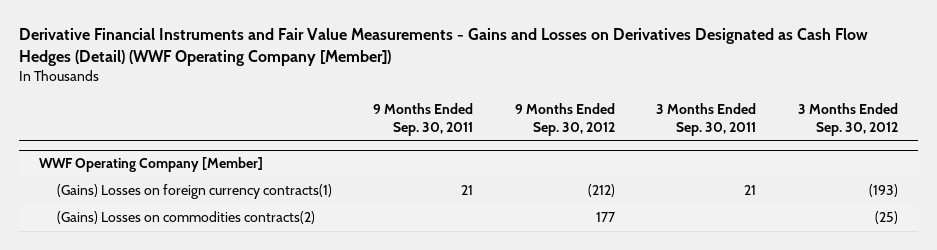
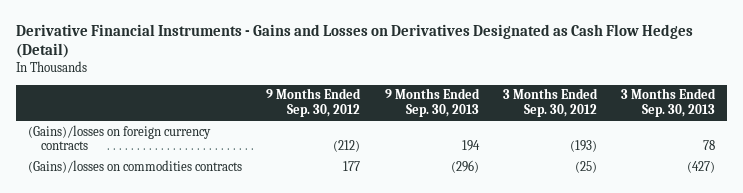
- Derivative Financial Instruments and Fair Value Measurements - Gains and Losses on Derivatives Designated as Cash Flow Hedges (Detail) (WWF Operating Company [Member])
+ Derivative Financial Instruments - Gains and Losses on Derivatives Designated as Cash Flow Hedges (Detail)
- | 9 Months Ended Sep. 30, 2011 | 9 Months Ended Sep. 30, 2012 | 3 Months Ended Sep. 30, 2011 | 3 Months Ended Sep. 30, 2012
+ | 9 Months Ended Sep. 30, 2012 | 9 Months Ended Sep. 30, 2013 | 3 Months Ended Sep. 30, 2012 | 3 Months Ended Sep. 30, 2013
- WWF Operating Company [Member]
- (Gains) Losses on foreign currency contracts(1) | 21 | (212) | 21 | (193)
- (Gains) Losses on commodities contracts(2) | | 177 | | (25)
+ (Gains)/losses on foreign currency contracts | (212) | 194 | (193) | 78
+ (Gains)/losses on commodities contracts | 177 | (296) | (25) | (427)

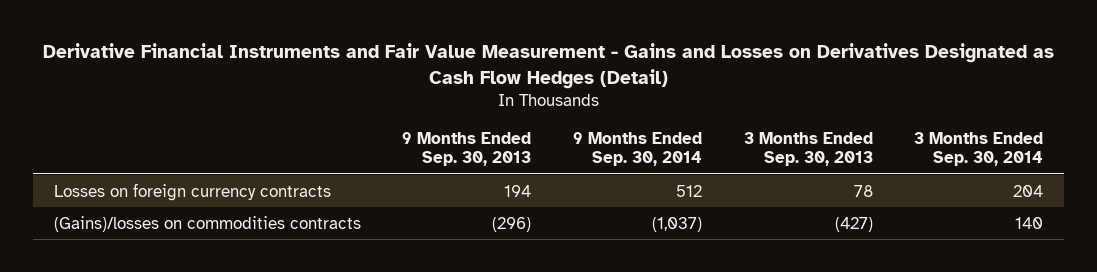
- Derivative Financial Instruments - Gains and Losses on Derivatives Designated as Cash Flow Hedges (Detail)
+ Derivative Financial Instruments and Fair Value Measurement - Gains and Losses on Derivatives Designated as Cash Flow Hedges (Detail)
- | 9 Months Ended Sep. 30, 2012 | 9 Months Ended Sep. 30, 2013 | 3 Months Ended Sep. 30, 2012 | 3 Months Ended Sep. 30, 2013
+ | 9 Months Ended Sep. 30, 2013 | 9 Months Ended Sep. 30, 2014 | 3 Months Ended Sep. 30, 2013 | 3 Months Ended Sep. 30, 2014
- (Gains)/losses on foreign currency contracts | (212) | 194 | (193) | 78
+ Losses on foreign currency contracts | 194 | 512 | 78 | 204

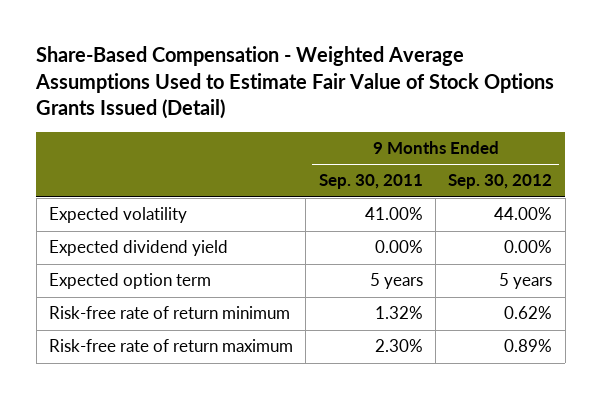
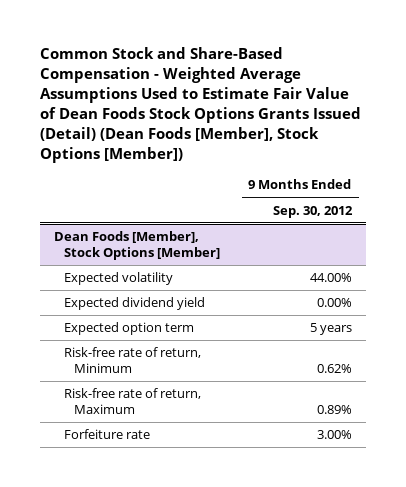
- Share-Based Compensation - Weighted Average Assumptions Used to Estimate Fair Value of Stock Options Grants Issued (Detail)
+ Common Stock and Share-Based Compensation - Weighted Average Assumptions Used to Estimate Fair Value of Dean Foods Stock Options Grants Issued (Detail) (Dean Foods [Member], Stock Options [Member])
- | 9 Months Ended Sep. 30, 2011 | 9 Months Ended Sep. 30, 2012
+ | 9 Months Ended Sep. 30, 2012
+ Dean Foods [Member], Stock Options [Member]
- Risk-free rate of return minimum | 1.32% | 0.62%
- Risk-free rate of return maximum | 2.30% | 0.89%
+ Risk-free rate of return, Minimum | 0.62%
+ Risk-free rate of return, Maximum | 0.89%
+ Forfeiture rate | 3.00%

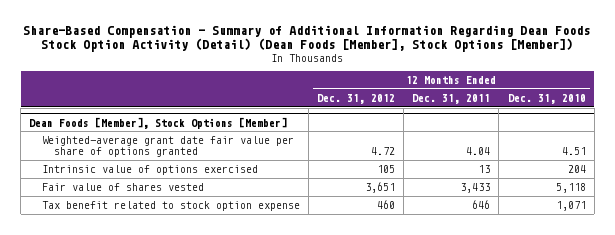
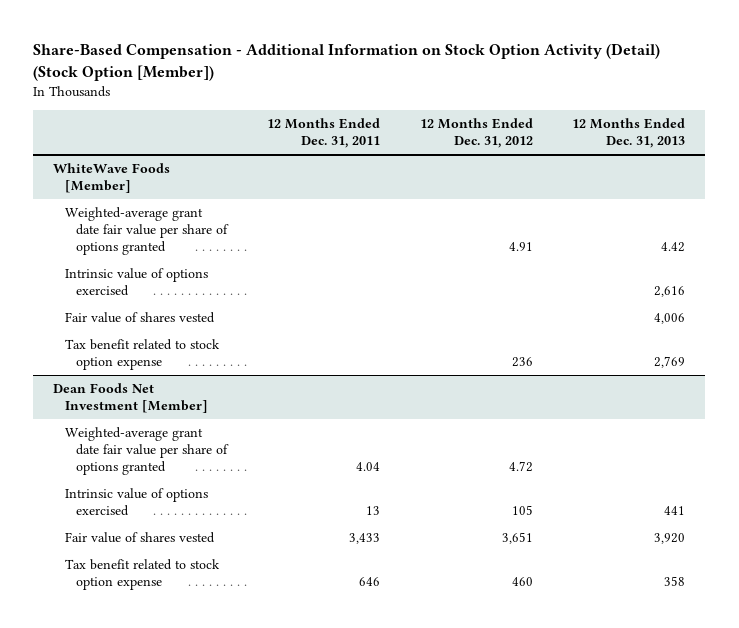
- Share-Based Compensation - Summary of Additional Information Regarding Dean Foods Stock Option Activity (Detail) (Dean Foods [Member], Stock Options [Member])
+ Share-Based Compensation - Additional Information on Stock Option Activity (Detail) (Stock Option [Member])
- | 12 Months Ended Dec. 31, 2012 | 12 Months Ended Dec. 31, 2011 | 12 Months Ended Dec. 31, 2010
+ | 12 Months Ended Dec. 31, 2011 | 12 Months Ended Dec. 31, 2012 | 12 Months Ended Dec. 31, 2013
- Dean Foods [Member], Stock Options [Member]
+ WhiteWave Foods [Member]
+ Weighted-average grant date fair value per share of options granted | | 4.91 | 4.42
+ Intrinsic value of options exercised | | | 2,616
+ Fair value of shares vested | | | 4,006
+ Tax benefit related to stock option expense | | 236 | 2,769
+ Dean Foods Net Investment [Member]

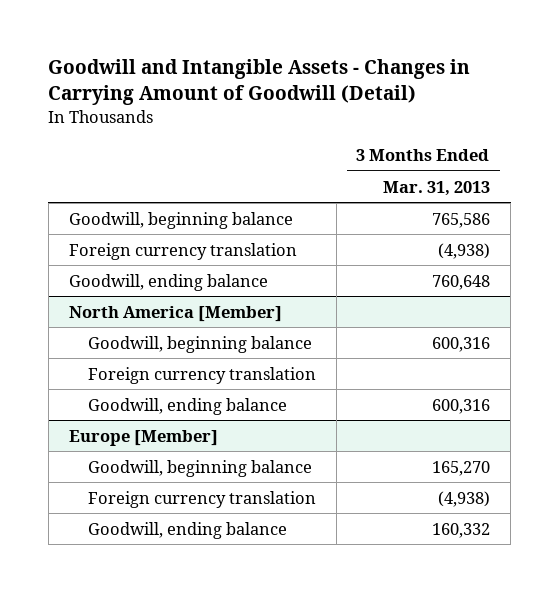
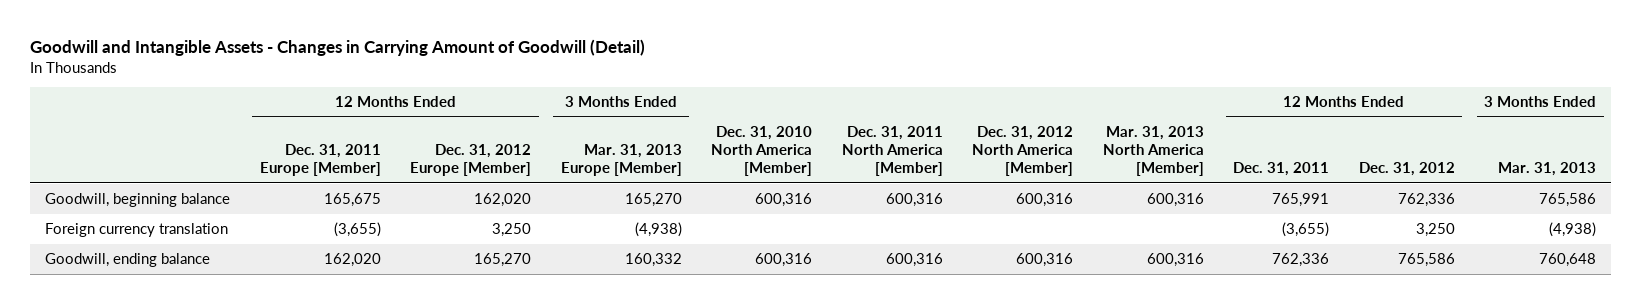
- | 3 Months Ended Mar. 31, 2013
+ | 12 Months Ended Dec. 31, 2011 Europe [Member] | 12 Months Ended Dec. 31, 2012 Europe [Member] | 3 Months Ended Mar. 31, 2013 Europe [Member] | Dec. 31, 2010 North America [Member] | Dec. 31, 2011 North America [Member] | Dec. 31, 2012 North America [Member] | Mar. 31, 2013 North America [Member] | 12 Months Ended Dec. 31, 2011 | 12 Months Ended Dec. 31, 2012 | 3 Months Ended Mar. 31, 2013
- North America [Member]
- Goodwill, beginning balance | 600,316
- Foreign currency translation
- Goodwill, ending balance | 600,316
- Europe [Member]
- Goodwill, beginning balance | 165,270
- Foreign currency translation | (4,938)
- Goodwill, ending balance | 160,332

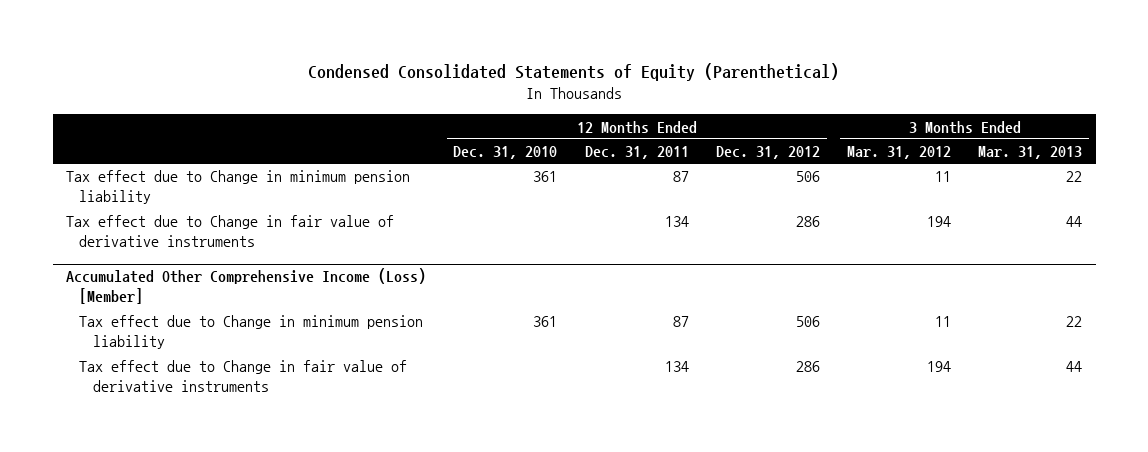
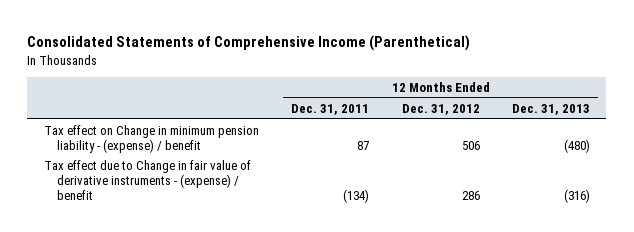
- Condensed Consolidated Statements of Equity (Parenthetical)
+ Consolidated Statements of Comprehensive Income (Parenthetical)
- | 12 Months Ended Dec. 31, 2010 | 12 Months Ended Dec. 31, 2011 | 12 Months Ended Dec. 31, 2012 | 3 Months Ended Mar. 31, 2012 | 3 Months Ended Mar. 31, 2013
+ | 12 Months Ended Dec. 31, 2011 | 12 Months Ended Dec. 31, 2012 | 12 Months Ended Dec. 31, 2013
- Tax effect due to Change in minimum pension liability | 361 | 87 | 506 | 11 | 22
- Tax effect due to Change in fair value of derivative instruments | | 134 | 286 | 194 | 44
- Accumulated Other Comprehensive Income (Loss) [Member]
- Tax effect due to Change in minimum pension liability | 361 | 87 | 506 | 11 | 22
- Tax effect due to Change in fair value of derivative instruments | | 134 | 286 | 194 | 44
+ Tax effect on Change in minimum pension liability - (expense) / benefit | 87 | 506 | (480)
+ Tax effect due to Change in fair value of derivative instruments - (expense) / benefit | (134) | 286 | (316)

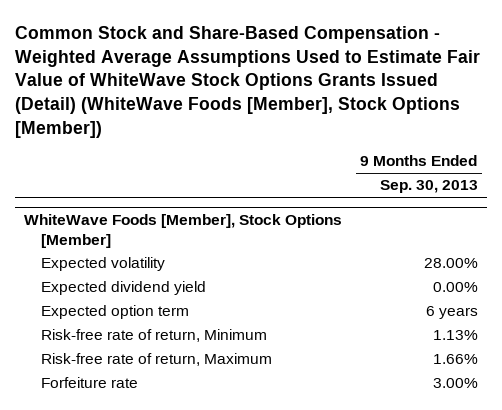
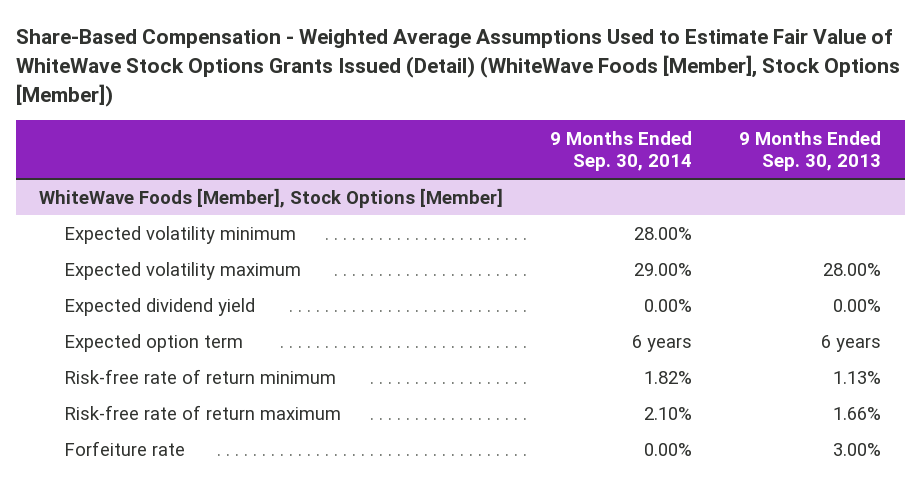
- Common Stock and Share-Based Compensation - Weighted Average Assumptions Used to Estimate Fair Value of WhiteWave Stock Options Grants Issued (Detail) (WhiteWave Foods [Member], Stock Options [Member])
+ Share-Based Compensation - Weighted Average Assumptions Used to Estimate Fair Value of WhiteWave Stock Options Grants Issued (Detail) (WhiteWave Foods [Member], Stock Options [Member])
- | 9 Months Ended Sep. 30, 2013
+ | 9 Months Ended Sep. 30, 2014 | 9 Months Ended Sep. 30, 2013
@ WhiteWave Foods [Member], Stock Options [Member]
- Expected volatility | 28.00%
+ Expected volatility minimum | 28.00% |
+ Expected volatility maximum | 29.00% | 28.00%
- Risk-free rate of return, Minimum | 1.13%
- Risk-free rate of return, Maximum | 1.66%
+ Risk-free rate of return minimum | 1.82% | 1.13%
+ Risk-free rate of return maximum | 2.10% | 1.66%

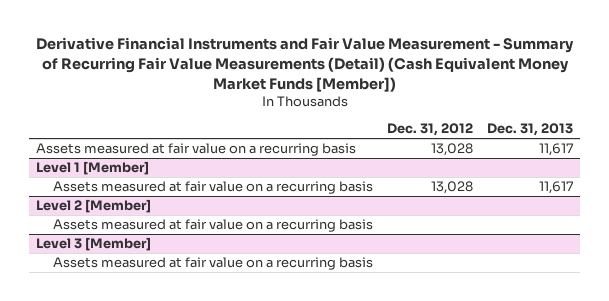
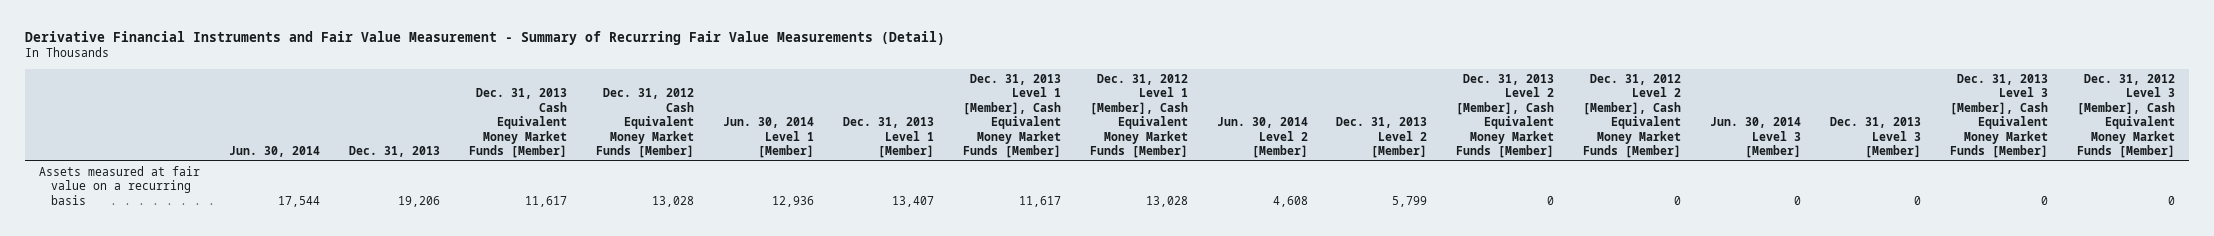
- Derivative Financial Instruments and Fair Value Measurement - Summary of Recurring Fair Value Measurements (Detail) (Cash Equivalent Money Market Funds [Member])
+ Derivative Financial Instruments and Fair Value Measurement - Summary of Recurring Fair Value Measurements (Detail)
- | Dec. 31, 2012 | Dec. 31, 2013
+ | Jun. 30, 2014 | Dec. 31, 2013 | Dec. 31, 2013 Cash Equivalent Money Market Funds [Member] | Dec. 31, 2012 Cash Equivalent Money Market Funds [Member] | Jun. 30, 2014 Level 1 [Member] | Dec. 31, 2013 Level 1 [Member] | Dec. 31, 2013 Level 1 [Member], Cash Equivalent Money Market Funds [Member] | Dec. 31, 2012 Level 1 [Member], Cash Equivalent Money Market Funds [Member] | Jun. 30, 2014 Level 2 [Member] | Dec. 31, 2013 Level 2 [Member] | Dec. 31, 2013 Level 2 [Member], Cash Equivalent Money Market Funds [Member] | Dec. 31, 2012 Level 2 [Member], Cash Equivalent Money Market Funds [Member] | Jun. 30, 2014 Level 3 [Member] | Dec. 31, 2013 Level 3 [Member] | Dec. 31, 2013 Level 3 [Member], Cash Equivalent Money Market Funds [Member] | Dec. 31, 2012 Level 3 [Member], Cash Equivalent Money Market Funds [Member]
- Assets measured at fair value on a recurring basis | 13,028 | 11,617
- Level 1 [Member]
- Assets measured at fair value on a recurring basis | 13,028 | 11,617
- Level 2 [Member]
- Assets measured at fair value on a recurring basis
- Level 3 [Member]
- Assets measured at fair value on a recurring basis
+ Assets measured at fair value on a recurring basis | 17,544 | 19,206 | 11,617 | 13,028 | 12,936 | 13,407 | 11,617 | 13,028 | 4,608 | 5,799 | 0 | 0 | 0 | 0 | 0 | 0

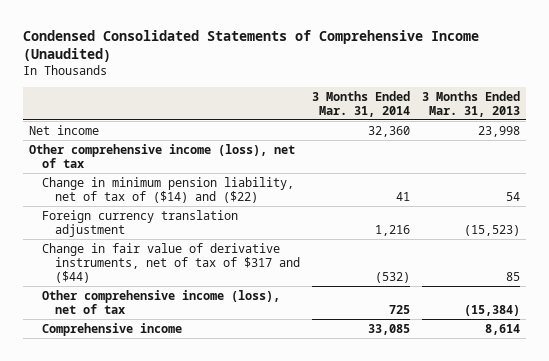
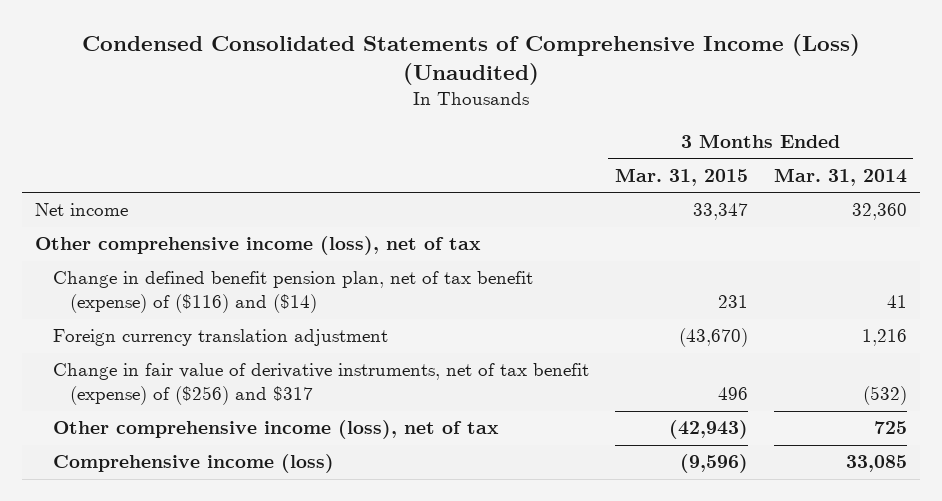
- Condensed Consolidated Statements of Comprehensive Income (Unaudited)
+ Condensed Consolidated Statements of Comprehensive Income (Loss) (Unaudited)
- | 3 Months Ended Mar. 31, 2014 | 3 Months Ended Mar. 31, 2013
+ | 3 Months Ended Mar. 31, 2015 | 3 Months Ended Mar. 31, 2014
- Change in minimum pension liability, net of tax of ($14) and ($22) | 41 | 54
+ Change in defined benefit pension plan, net of tax benefit (expense) of ($116) and ($14) | 231 | 41
- Change in fair value of derivative instruments, net of tax of $317 and ($44) | (532) | 85
+ Change in fair value of derivative instruments, net of tax benefit (expense) of ($256) and $317 | 496 | (532)
- Comprehensive income | 33,085 | 8,614
+ Comprehensive income (loss) | (9,596) | 33,085

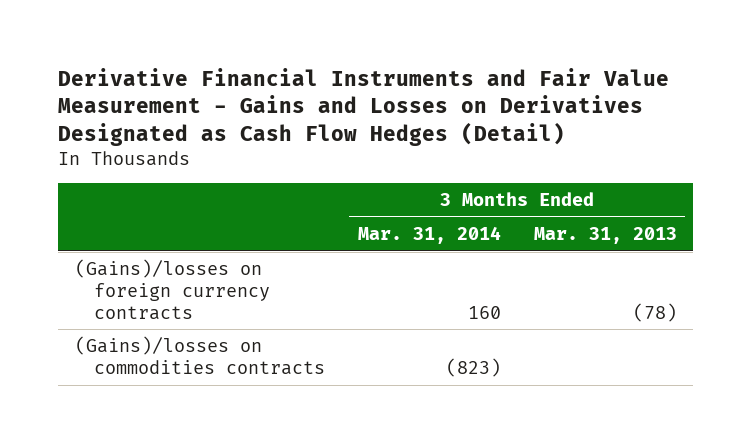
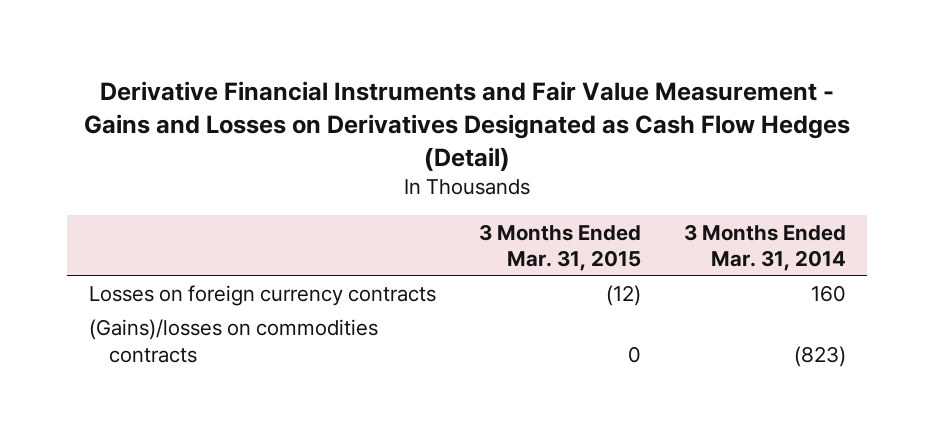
- | 3 Months Ended Mar. 31, 2014 | 3 Months Ended Mar. 31, 2013
+ | 3 Months Ended Mar. 31, 2015 | 3 Months Ended Mar. 31, 2014
- (Gains)/losses on foreign currency contracts | 160 | (78)
+ Losses on foreign currency contracts | (12) | 160

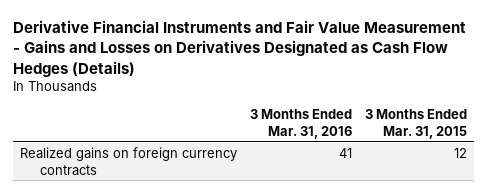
- Derivative Financial Instruments and Fair Value Measurement - Gains and Losses on Derivatives Designated as Cash Flow Hedges (Detail)
+ Derivative Financial Instruments and Fair Value Measurement - Gains and Losses on Derivatives Designated as Cash Flow Hedges (Details)
- | 3 Months Ended Mar. 31, 2015 | 3 Months Ended Mar. 31, 2014
+ | 3 Months Ended Mar. 31, 2016 | 3 Months Ended Mar. 31, 2015
- Losses on foreign currency contracts | (12) | 160
- (Gains)/losses on commodities contracts | 0 | (823)
+ Realized gains on foreign currency contracts | 41 | 12

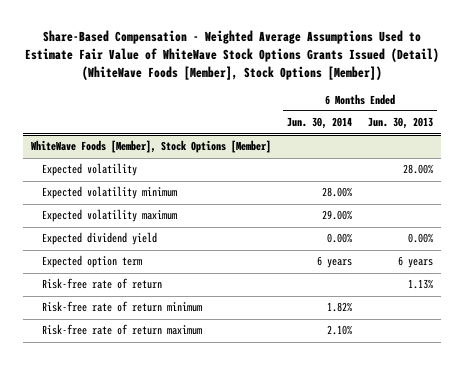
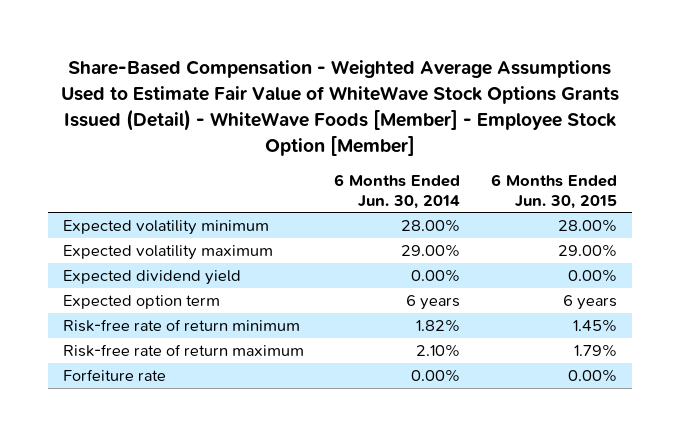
- Share-Based Compensation - Weighted Average Assumptions Used to Estimate Fair Value of WhiteWave Stock Options Grants Issued (Detail) (WhiteWave Foods [Member], Stock Options [Member])
+ Share-Based Compensation - Weighted Average Assumptions Used to Estimate Fair Value of WhiteWave Stock Options Grants Issued (Detail) - WhiteWave Foods [Member] - Employee Stock Option [Member]
- | 6 Months Ended Jun. 30, 2014 | 6 Months Ended Jun. 30, 2013
+ | 6 Months Ended Jun. 30, 2014 | 6 Months Ended Jun. 30, 2015
- WhiteWave Foods [Member], Stock Options [Member]
- Expected volatility | | 28.00%
- Risk-free rate of return | | 1.13%
+ Forfeiture rate | 0.00% | 0.00%

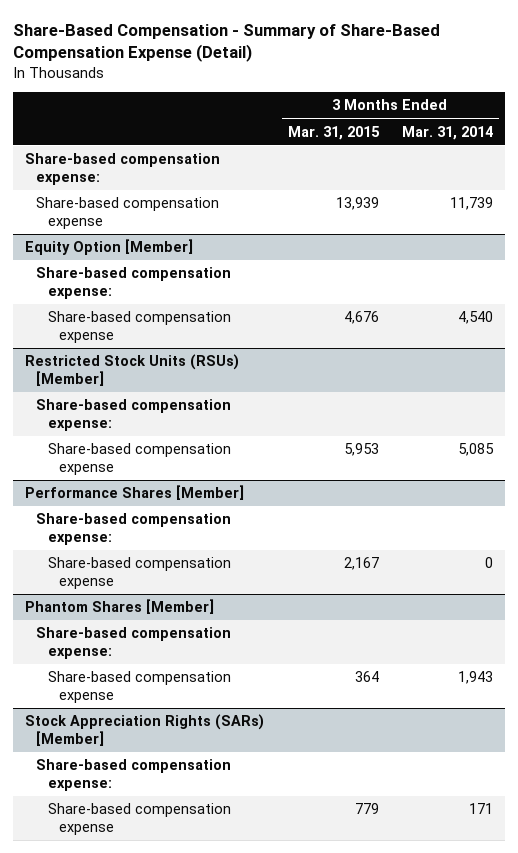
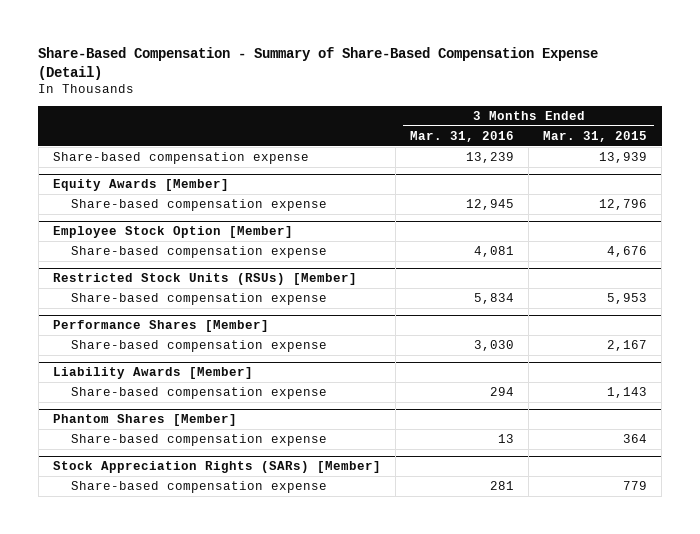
- | 3 Months Ended Mar. 31, 2015 | 3 Months Ended Mar. 31, 2014
+ | 3 Months Ended Mar. 31, 2016 | 3 Months Ended Mar. 31, 2015
- Share-based compensation expense:
- Equity Option [Member]
- Share-based compensation expense:
+ Equity Awards [Member]
+ Share-based compensation expense | 12,945 | 12,796
+ Employee Stock Option [Member]
@ Restricted Stock Units (RSUs) [Member]
- Share-based compensation expense:
@ Performance Shares [Member]
- Share-based compensation expense:
+ Liability Awards [Member]
+ Share-based compensation expense | 294 | 1,143
@ Phantom Shares [Member]
- Share-based compensation expense:
@ Stock Appreciation Rights (SARs) [Member]
- Share-based compensation expense:

